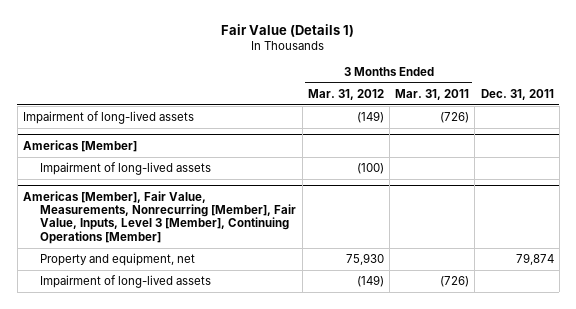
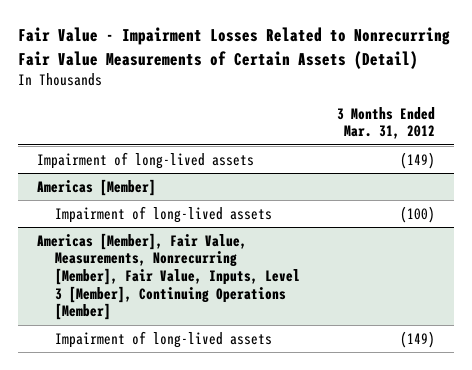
- Fair Value (Details 1)
+ Fair Value - Impairment Losses Related to Nonrecurring Fair Value Measurements of Certain Assets (Detail)
- | 3 Months Ended Mar. 31, 2012 | 3 Months Ended Mar. 31, 2011 | Dec. 31, 2011
+ | 3 Months Ended Mar. 31, 2012
@ Americas [Member], Fair Value, Measurements, Nonrecurring [Member], Fair Value, Inputs, Level 3 [Member], Continuing Operations [Member]
- Property and equipment, net | 75,930 | | 79,874

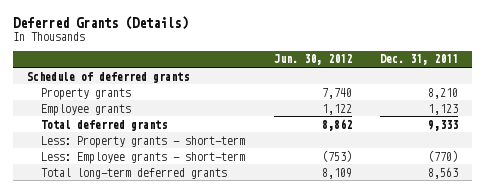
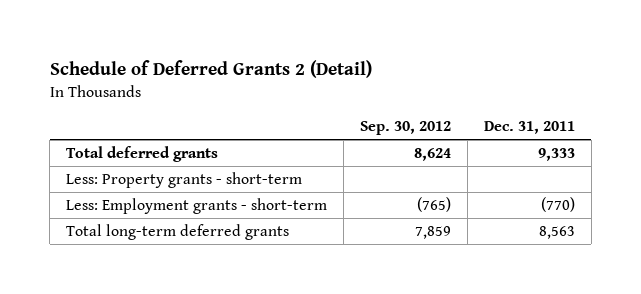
- Deferred Grants (Details)
+ Schedule of Deferred Grants 2 (Detail)
- | Jun. 30, 2012 | Dec. 31, 2011
+ | Sep. 30, 2012 | Dec. 31, 2011
- Schedule of deferred grants
- Property grants | 7,740 | 8,210
- Employee grants | 1,122 | 1,123
- Less: Employee grants - short-term | (753) | (770)
+ Less: Employment grants - short-term | (765) | (770)

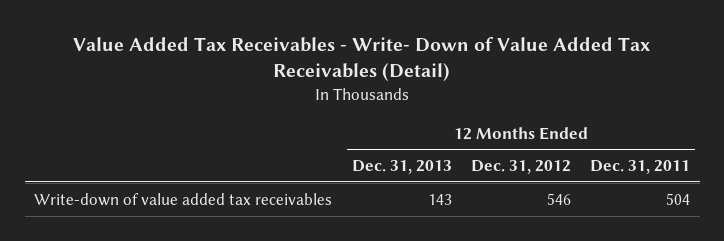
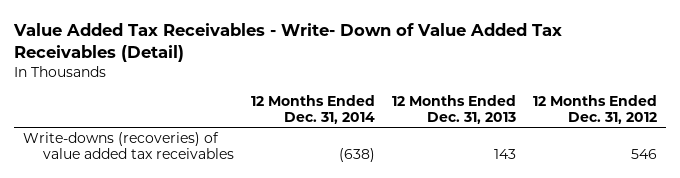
- | 12 Months Ended Dec. 31, 2013 | 12 Months Ended Dec. 31, 2012 | 12 Months Ended Dec. 31, 2011
+ | 12 Months Ended Dec. 31, 2014 | 12 Months Ended Dec. 31, 2013 | 12 Months Ended Dec. 31, 2012
- Write-down of value added tax receivables | 143 | 546 | 504
+ Write-downs (recoveries) of value added tax receivables | (638) | 143 | 546

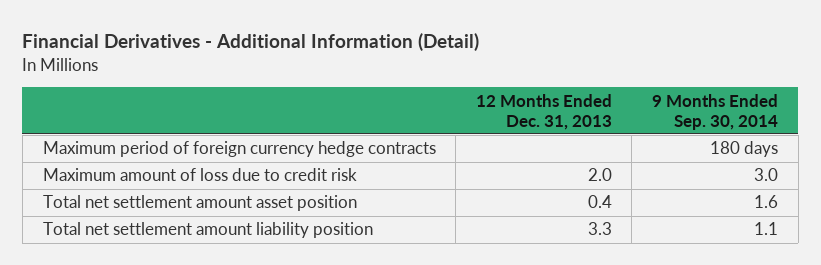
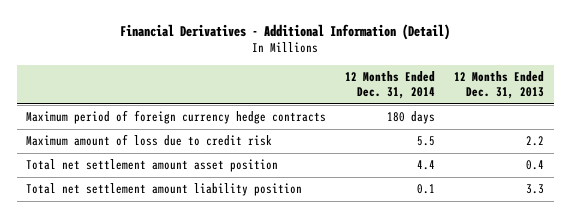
- | 12 Months Ended Dec. 31, 2013 | 9 Months Ended Sep. 30, 2014
+ | 12 Months Ended Dec. 31, 2014 | 12 Months Ended Dec. 31, 2013
- Maximum amount of loss due to credit risk | 2.0 | 3.0
+ Maximum amount of loss due to credit risk | 5.5 | 2.2

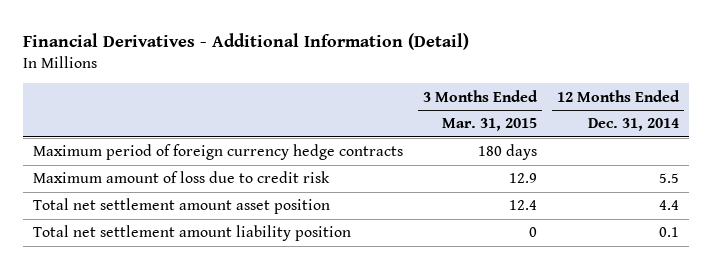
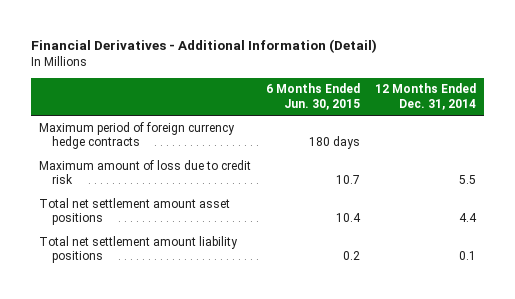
- | 3 Months Ended Mar. 31, 2015 | 12 Months Ended Dec. 31, 2014
+ | 6 Months Ended Jun. 30, 2015 | 12 Months Ended Dec. 31, 2014
- Total net settlement amount asset position | 12.4 | 4.4
- Total net settlement amount liability position | 0 | 0.1
+ Total net settlement amount asset positions | 10.4 | 4.4
+ Total net settlement amount liability positions | 0.2 | 0.1

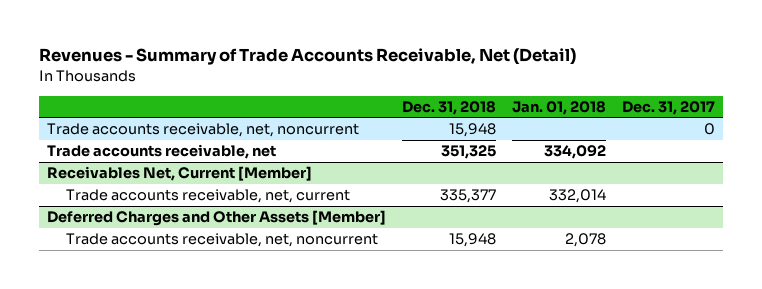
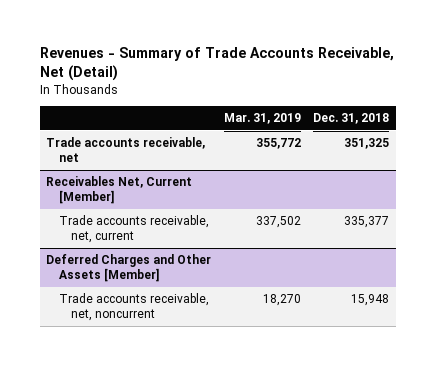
- | Dec. 31, 2018 | Jan. 01, 2018 | Dec. 31, 2017
+ | Mar. 31, 2019 | Dec. 31, 2018
- Trade accounts receivable, net, noncurrent | 15,948 | | 0

